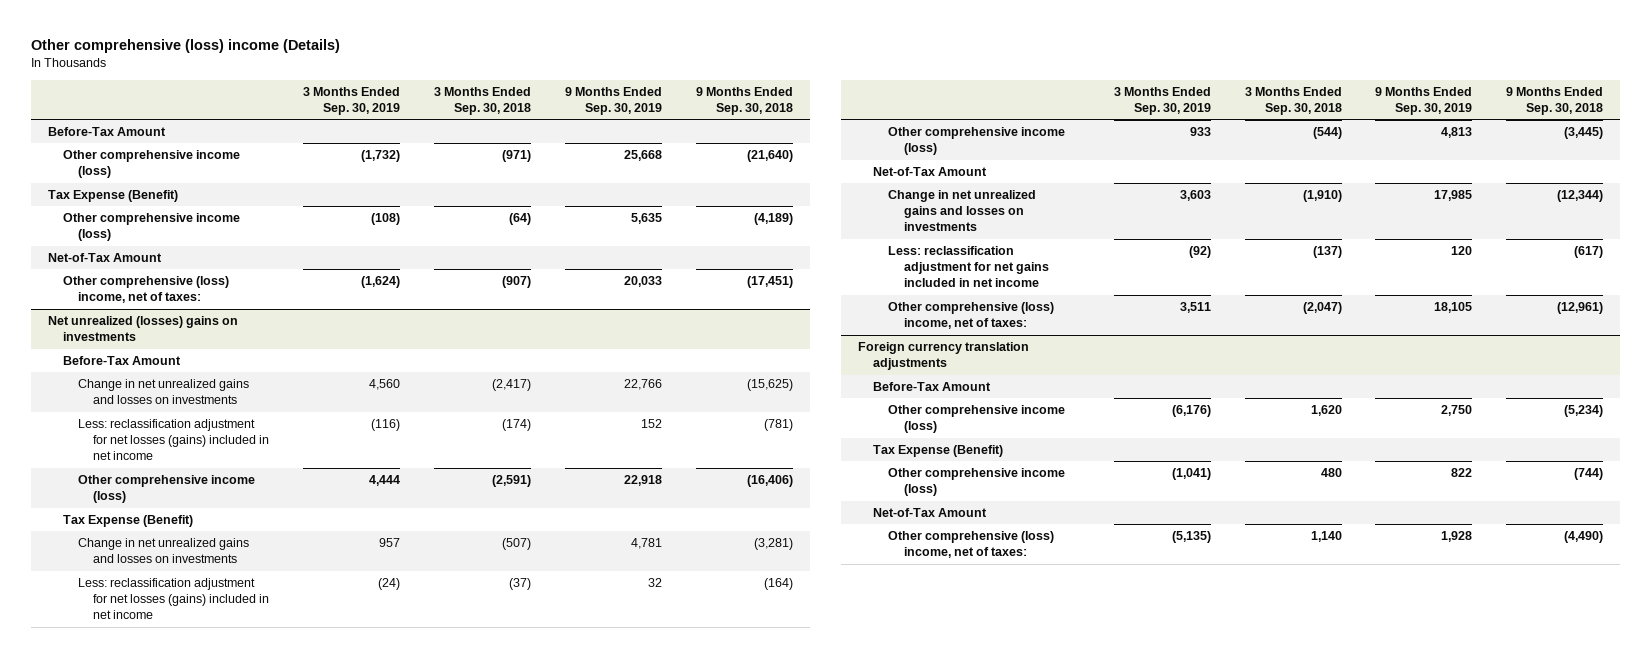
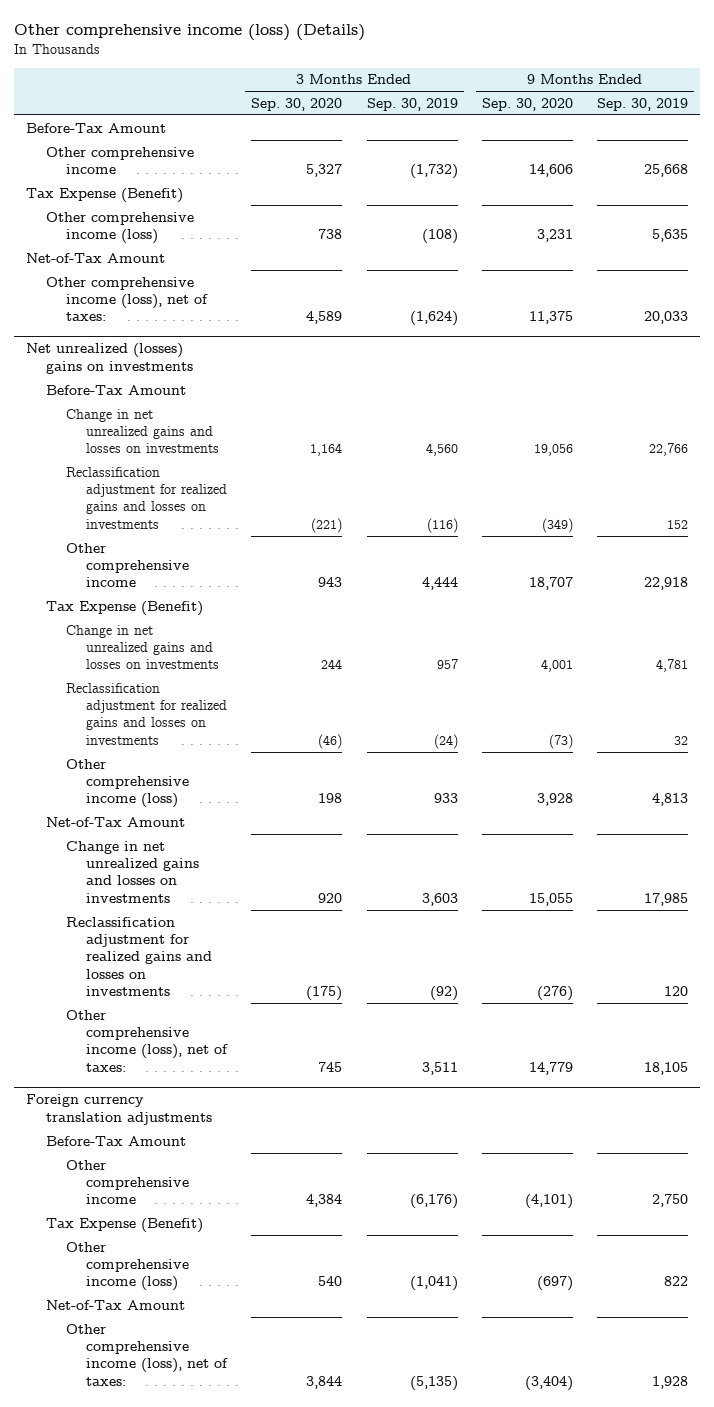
- Other comprehensive (loss) income (Details)
+ Other comprehensive income (loss) (Details)
- | 3 Months Ended Sep. 30, 2019 | 3 Months Ended Sep. 30, 2018 | 9 Months Ended Sep. 30, 2019 | 9 Months Ended Sep. 30, 2018
+ | 3 Months Ended Sep. 30, 2020 | 3 Months Ended Sep. 30, 2019 | 9 Months Ended Sep. 30, 2020 | 9 Months Ended Sep. 30, 2019
- Other comprehensive income (loss) | (1,732) | (971) | 25,668 | (21,640)
+ Other comprehensive income | 5,327 | (1,732) | 14,606 | 25,668
- Other comprehensive (loss) income, net of taxes: | (1,624) | (907) | 20,033 | (17,451)
+ Other comprehensive income (loss), net of taxes: | 4,589 | (1,624) | 11,375 | 20,033
@ Net unrealized (losses) gains on investments
- Less: reclassification adjustment for net losses (gains) included in net income | (116) | (174) | 152 | (781)
- Other comprehensive income (loss) | 4,444 | (2,591) | 22,918 | (16,406)
+ Reclassification adjustment for realized gains and losses on investments | (221) | (116) | (349) | 152
+ Other comprehensive income | 943 | 4,444 | 18,707 | 22,918
- Less: reclassification adjustment for net losses (gains) included in net income | (24) | (37) | 32 | (164)
+ Reclassification adjustment for realized gains and losses on investments | (46) | (24) | (73) | 32
- Less: reclassification adjustment for net gains included in net income | (92) | (137) | 120 | (617)
- Other comprehensive (loss) income, net of taxes: | 3,511 | (2,047) | 18,105 | (12,961)
+ Reclassification adjustment for realized gains and losses on investments | (175) | (92) | (276) | 120
+ Other comprehensive income (loss), net of taxes: | 745 | 3,511 | 14,779 | 18,105
@ Foreign currency translation adjustments
- Other comprehensive income (loss) | (6,176) | 1,620 | 2,750 | (5,234)
+ Other comprehensive income | 4,384 | (6,176) | (4,101) | 2,750
- Other comprehensive (loss) income, net of taxes: | (5,135) | 1,140 | 1,928 | (4,490)
+ Other comprehensive income (loss), net of taxes: | 3,844 | (5,135) | (3,404) | 1,928

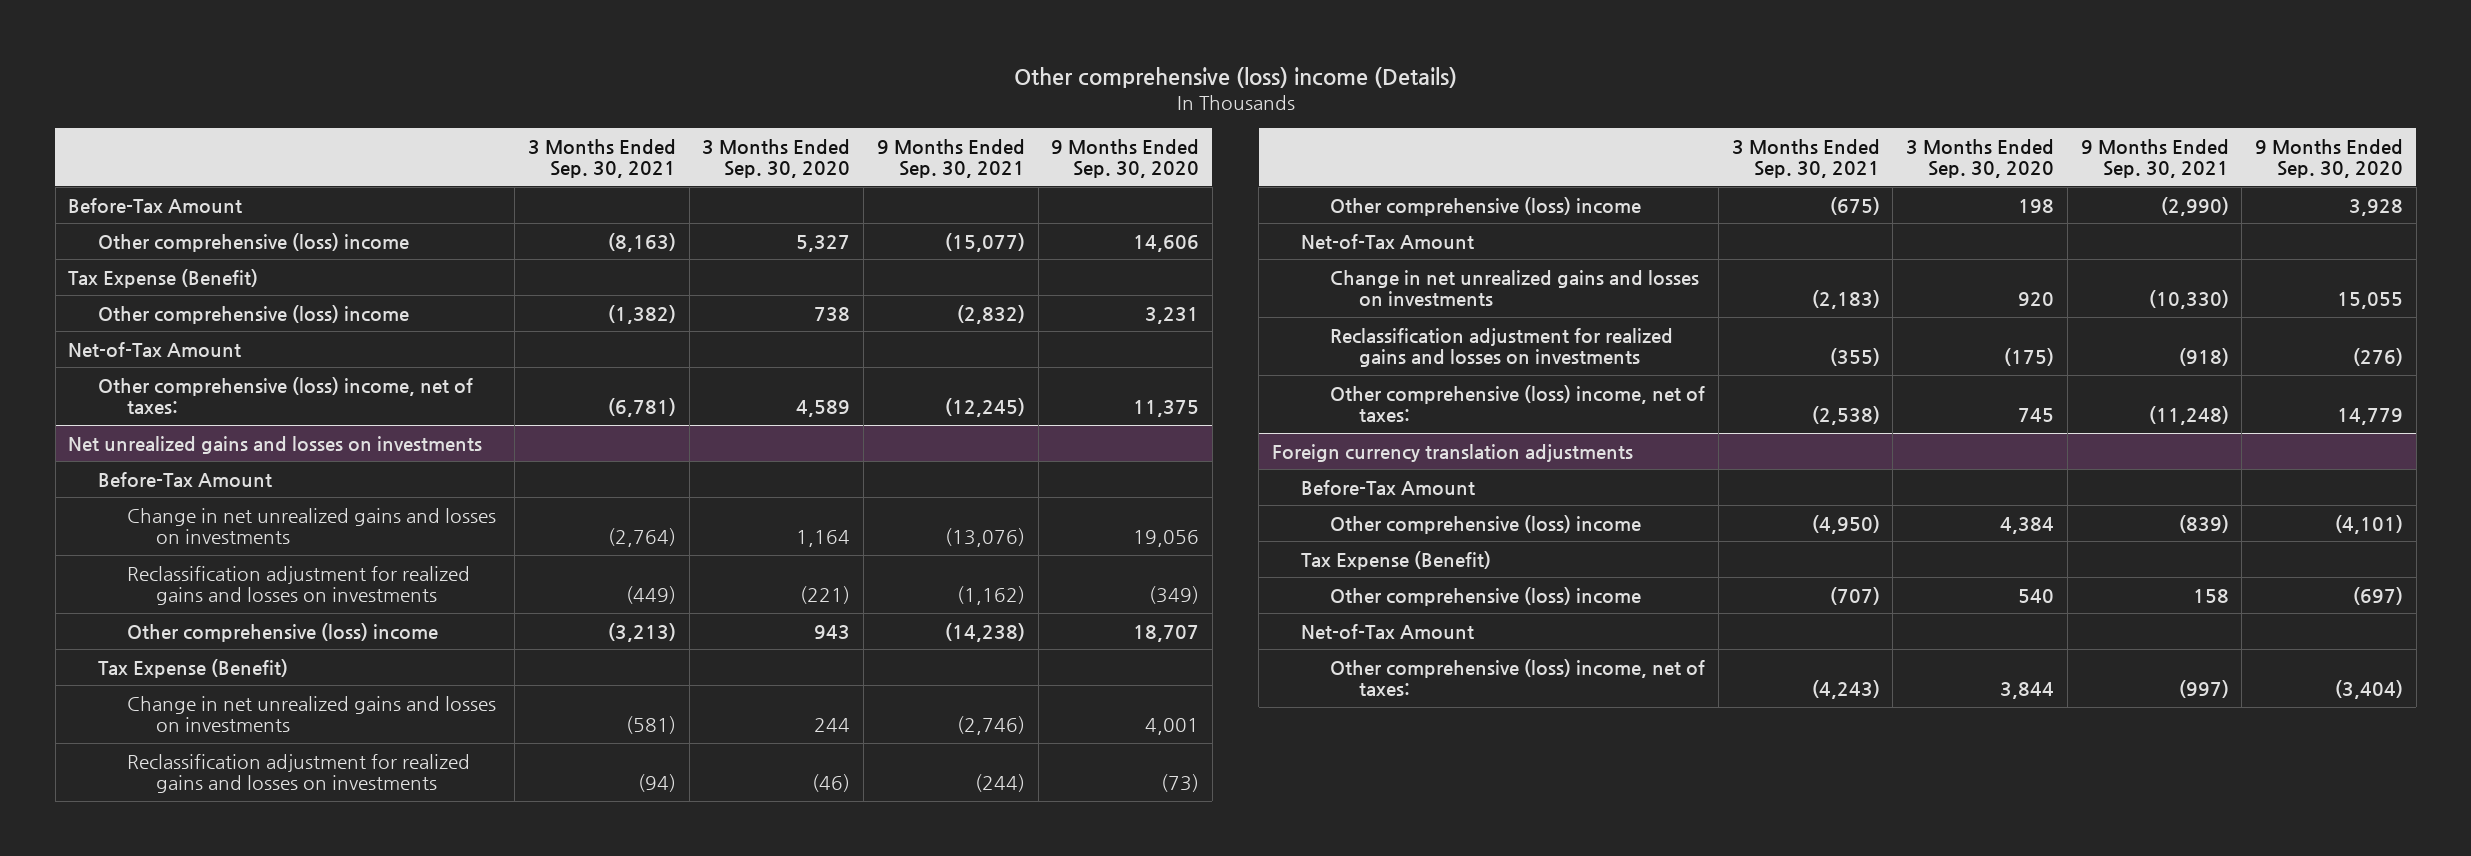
- Other comprehensive income (loss) (Details)
+ Other comprehensive (loss) income (Details)
- | 3 Months Ended Sep. 30, 2020 | 3 Months Ended Sep. 30, 2019 | 9 Months Ended Sep. 30, 2020 | 9 Months Ended Sep. 30, 2019
+ | 3 Months Ended Sep. 30, 2021 | 3 Months Ended Sep. 30, 2020 | 9 Months Ended Sep. 30, 2021 | 9 Months Ended Sep. 30, 2020
- Other comprehensive income | 5,327 | (1,732) | 14,606 | 25,668
+ Other comprehensive (loss) income | (8,163) | 5,327 | (15,077) | 14,606
- Other comprehensive income (loss) | 738 | (108) | 3,231 | 5,635
+ Other comprehensive (loss) income | (1,382) | 738 | (2,832) | 3,231
- Other comprehensive income (loss), net of taxes: | 4,589 | (1,624) | 11,375 | 20,033
- Net unrealized (losses) gains on investments
+ Other comprehensive (loss) income, net of taxes: | (6,781) | 4,589 | (12,245) | 11,375
+ Net unrealized gains and losses on investments
- Other comprehensive income | 943 | 4,444 | 18,707 | 22,918
+ Other comprehensive (loss) income | (3,213) | 943 | (14,238) | 18,707
- Other comprehensive income (loss) | 198 | 933 | 3,928 | 4,813
+ Other comprehensive (loss) income | (675) | 198 | (2,990) | 3,928
- Other comprehensive income (loss), net of taxes: | 745 | 3,511 | 14,779 | 18,105
+ Other comprehensive (loss) income, net of taxes: | (2,538) | 745 | (11,248) | 14,779
@ Foreign currency translation adjustments
- Other comprehensive income | 4,384 | (6,176) | (4,101) | 2,750
+ Other comprehensive (loss) income | (4,950) | 4,384 | (839) | (4,101)
- Other comprehensive income (loss) | 540 | (1,041) | (697) | 822
+ Other comprehensive (loss) income | (707) | 540 | 158 | (697)
- Other comprehensive income (loss), net of taxes: | 3,844 | (5,135) | (3,404) | 1,928
+ Other comprehensive (loss) income, net of taxes: | (4,243) | 3,844 | (997) | (3,404)

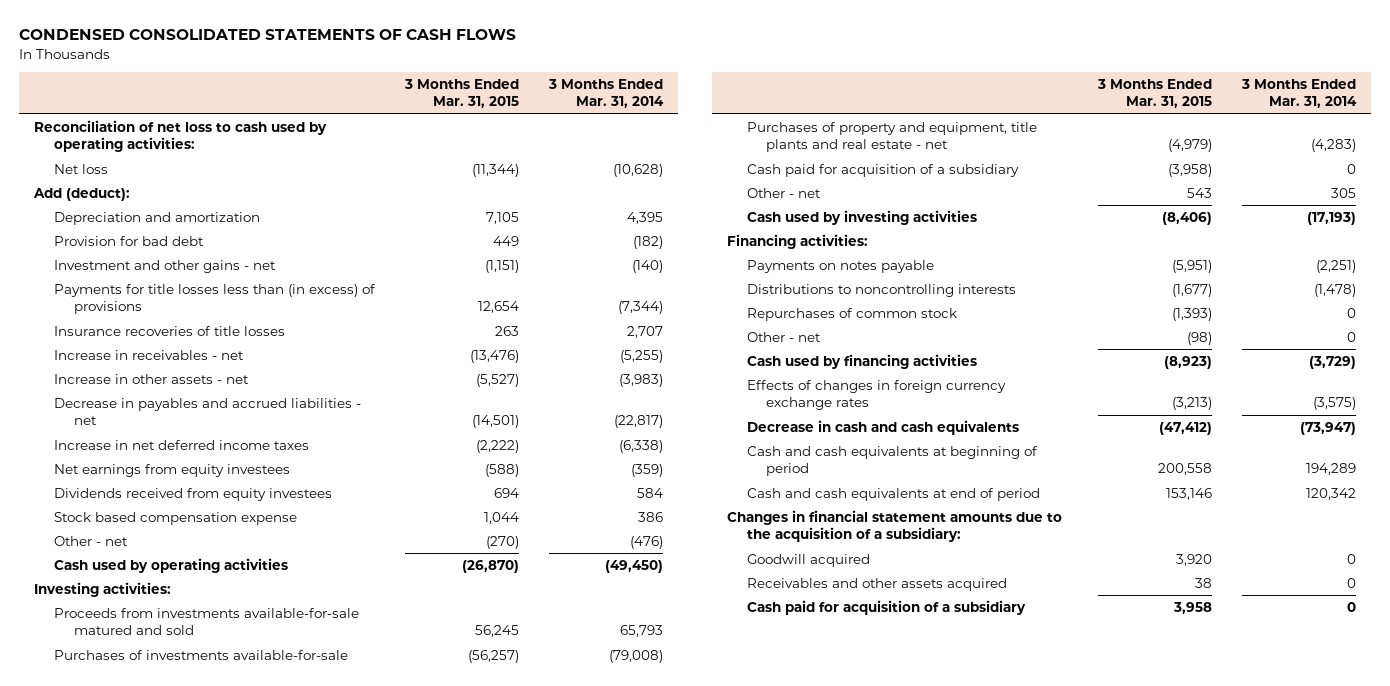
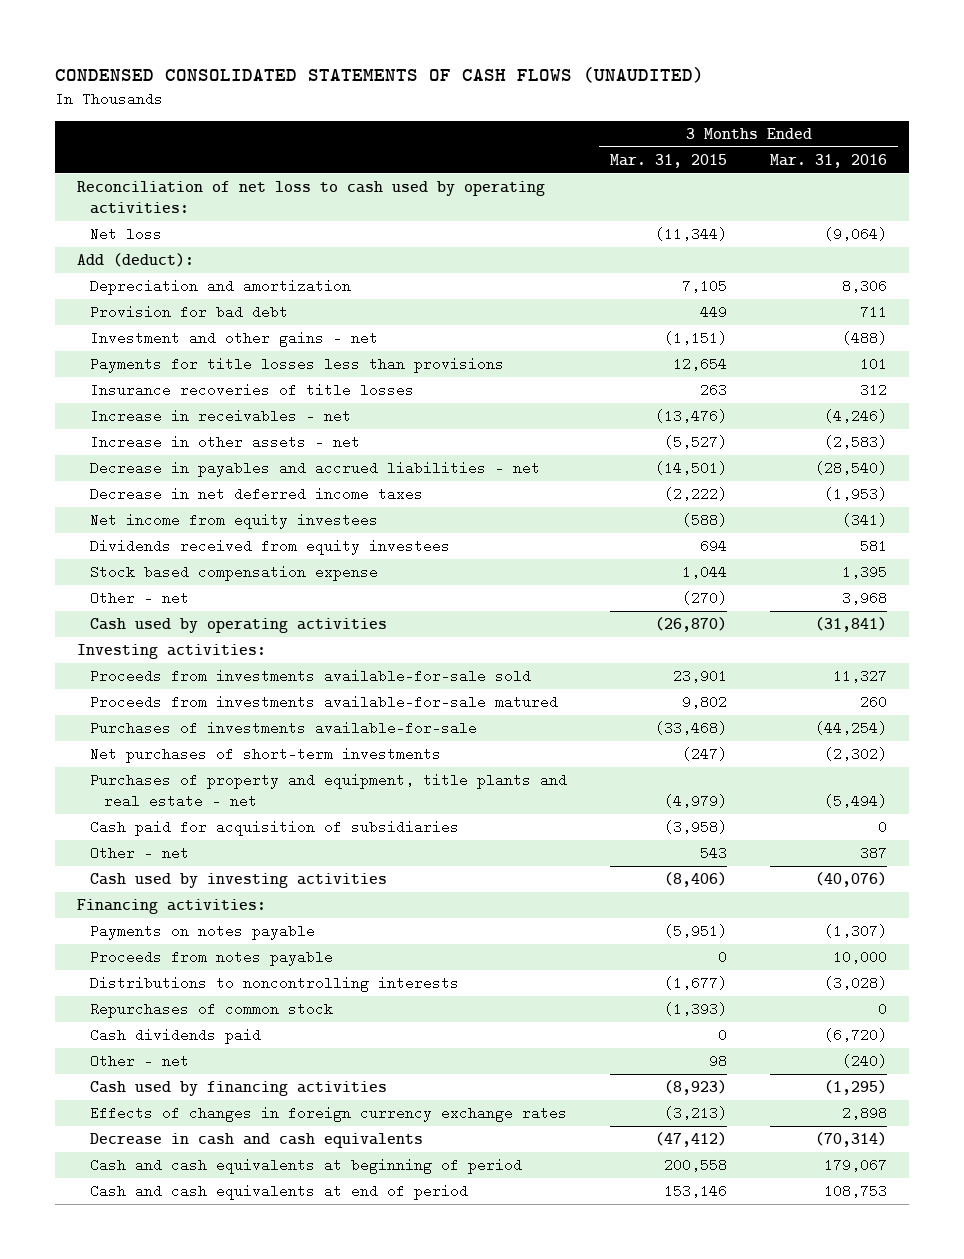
- CONDENSED CONSOLIDATED STATEMENTS OF CASH FLOWS
+ CONDENSED CONSOLIDATED STATEMENTS OF CASH FLOWS (UNAUDITED)
- | 3 Months Ended Mar. 31, 2015 | 3 Months Ended Mar. 31, 2014
+ | 3 Months Ended Mar. 31, 2015 | 3 Months Ended Mar. 31, 2016
- Payments for title losses less than (in excess) of provisions | 12,654 | (7,344)
+ Payments for title losses less than provisions | 12,654 | 101
- Increase in net deferred income taxes | (2,222) | (6,338)
- Net earnings from equity investees | (588) | (359)
+ Decrease in net deferred income taxes | (2,222) | (1,953)
+ Net income from equity investees | (588) | (341)
- Proceeds from investments available-for-sale matured and sold | 56,245 | 65,793
- Purchases of investments available-for-sale | (56,257) | (79,008)
+ Proceeds from investments available-for-sale sold | 23,901 | 11,327
+ Proceeds from investments available-for-sale matured | 9,802 | 260
+ Purchases of investments available-for-sale | (33,468) | (44,254)
+ Net purchases of short-term investments | (247) | (2,302)
- Cash paid for acquisition of a subsidiary | (3,958) | 0
+ Cash paid for acquisition of subsidiaries | (3,958) | 0
+ Proceeds from notes payable | 0 | 10,000
- Other - net | (98) | 0
+ Cash dividends paid | 0 | (6,720)
+ Other - net | 98 | (240)
- Changes in financial statement amounts due to the acquisition of a subsidiary:
- Goodwill acquired | 3,920 | 0
- Receivables and other assets acquired | 38 | 0
- Cash paid for acquisition of a subsidiary | 3,958 | 0

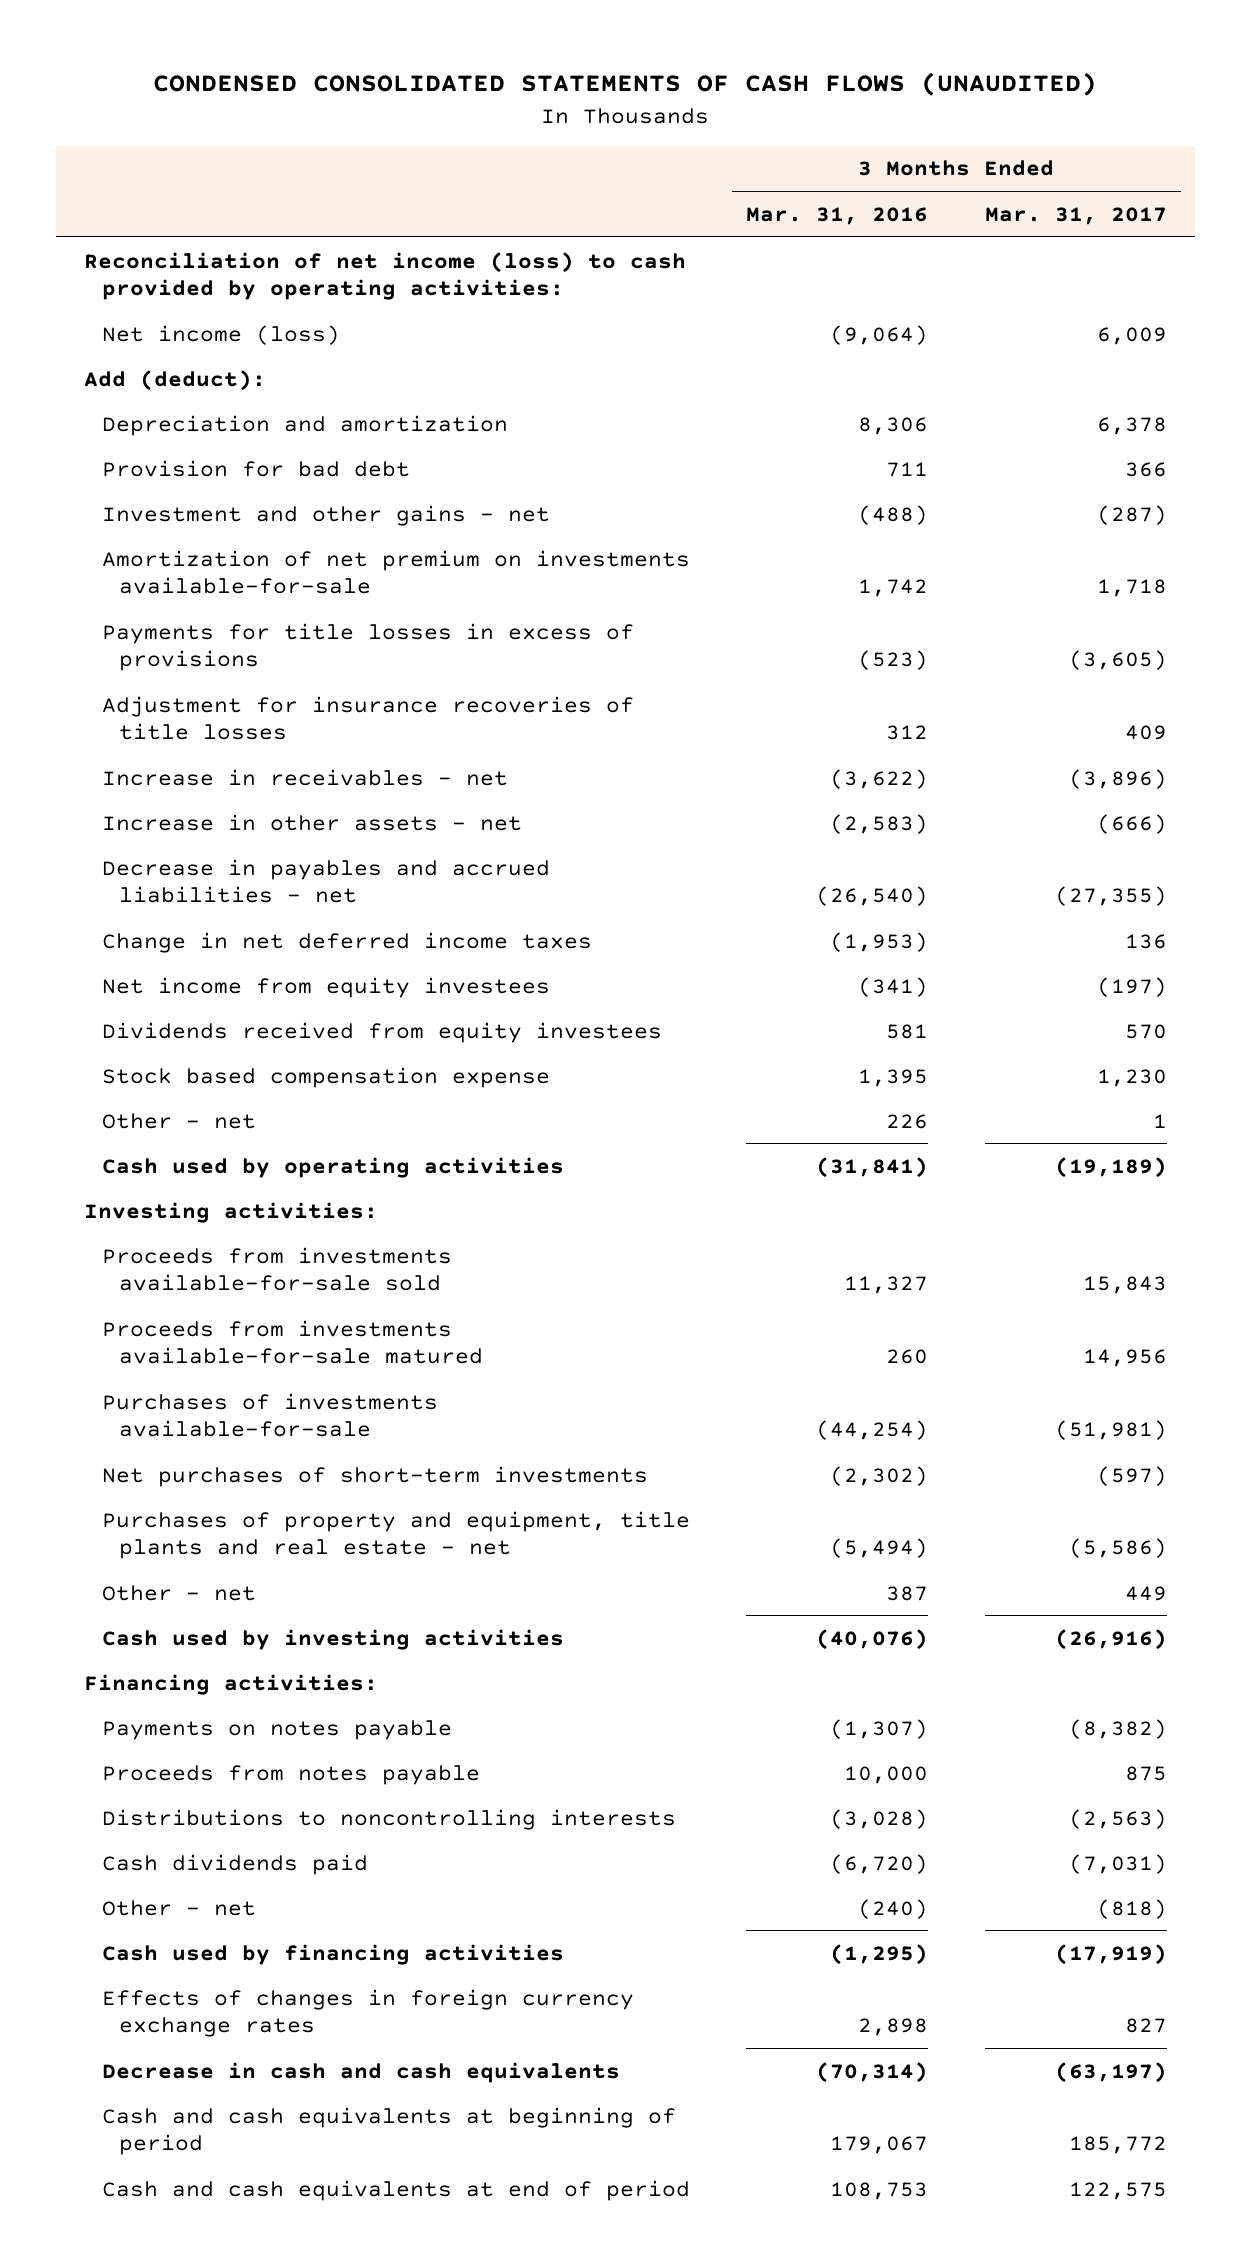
- | 3 Months Ended Mar. 31, 2015 | 3 Months Ended Mar. 31, 2016
+ | 3 Months Ended Mar. 31, 2016 | 3 Months Ended Mar. 31, 2017
- Reconciliation of net loss to cash used by operating activities:
- Net loss | (11,344) | (9,064)
+ Reconciliation of net income (loss) to cash provided by operating activities:
+ Net income (loss) | (9,064) | 6,009
- Payments for title losses less than provisions | 12,654 | 101
- Insurance recoveries of title losses | 263 | 312
- Increase in receivables - net | (13,476) | (4,246)
+ Amortization of net premium on investments available-for-sale | 1,742 | 1,718
+ Payments for title losses in excess of provisions | (523) | (3,605)
+ Adjustment for insurance recoveries of title losses | 312 | 409
+ Increase in receivables - net | (3,622) | (3,896)
- Decrease in payables and accrued liabilities - net | (14,501) | (28,540)
- Decrease in net deferred income taxes | (2,222) | (1,953)
+ Decrease in payables and accrued liabilities - net | (26,540) | (27,355)
+ Change in net deferred income taxes | (1,953) | 136
- Other - net | (270) | 3,968
+ Other - net | 226 | 1
- Cash paid for acquisition of subsidiaries | (3,958) | 0
- Repurchases of common stock | (1,393) | 0

